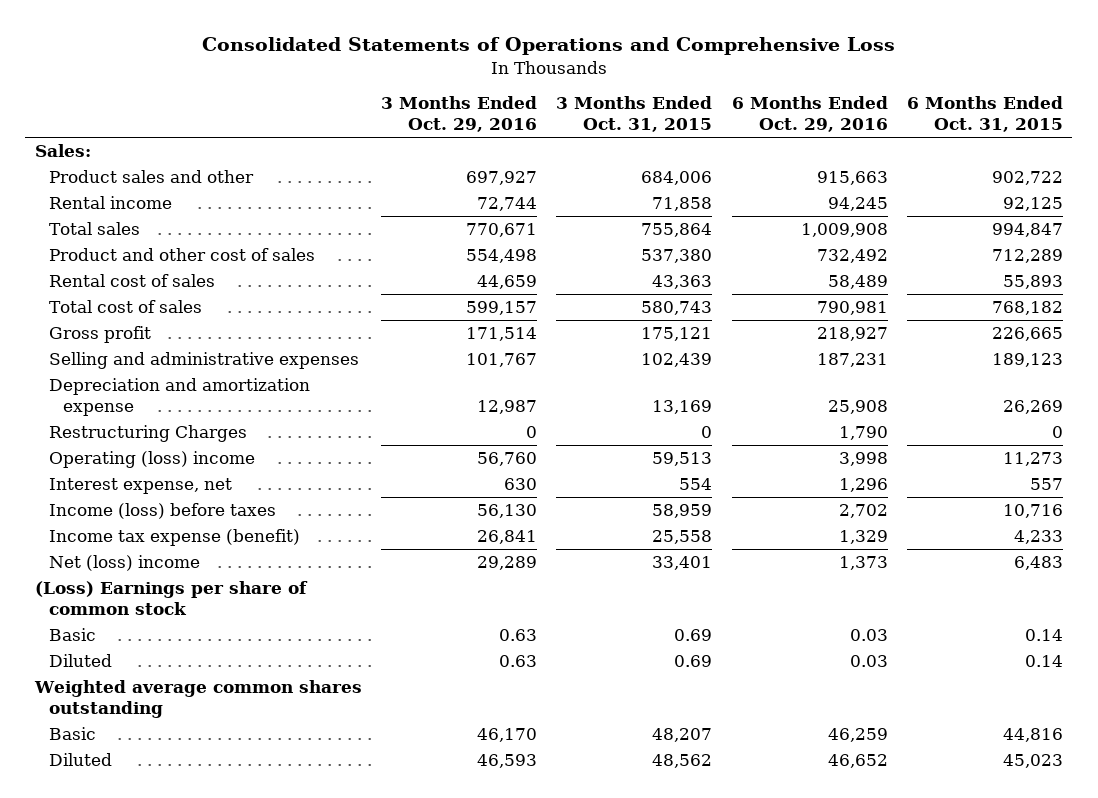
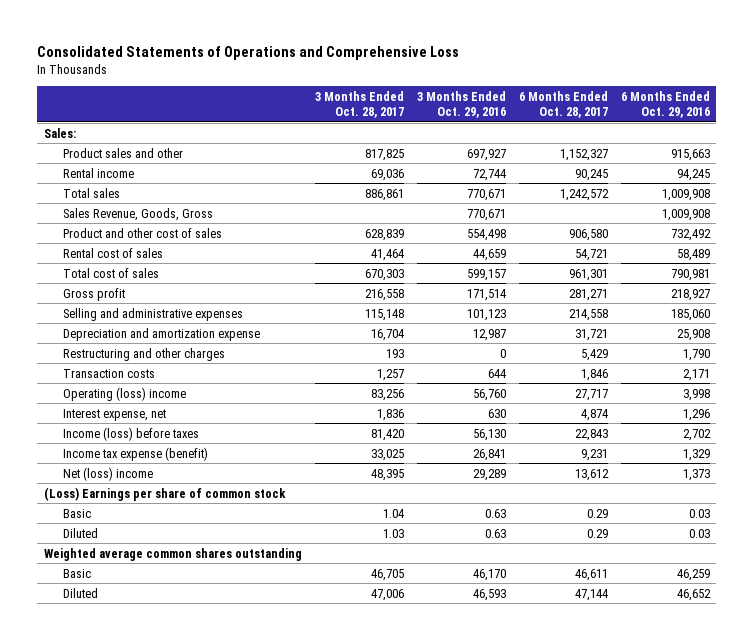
- | 3 Months Ended Oct. 29, 2016 | 3 Months Ended Oct. 31, 2015 | 6 Months Ended Oct. 29, 2016 | 6 Months Ended Oct. 31, 2015
+ | 3 Months Ended Oct. 28, 2017 | 3 Months Ended Oct. 29, 2016 | 6 Months Ended Oct. 28, 2017 | 6 Months Ended Oct. 29, 2016
+ Sales Revenue, Goods, Gross | | 770,671 | | 1,009,908
- Selling and administrative expenses | 101,767 | 102,439 | 187,231 | 189,123
+ Selling and administrative expenses | 115,148 | 101,123 | 214,558 | 185,060
- Restructuring Charges | 0 | 0 | 1,790 | 0
+ Restructuring and other charges | 193 | 0 | 5,429 | 1,790
+ Transaction costs | 1,257 | 644 | 1,846 | 2,171

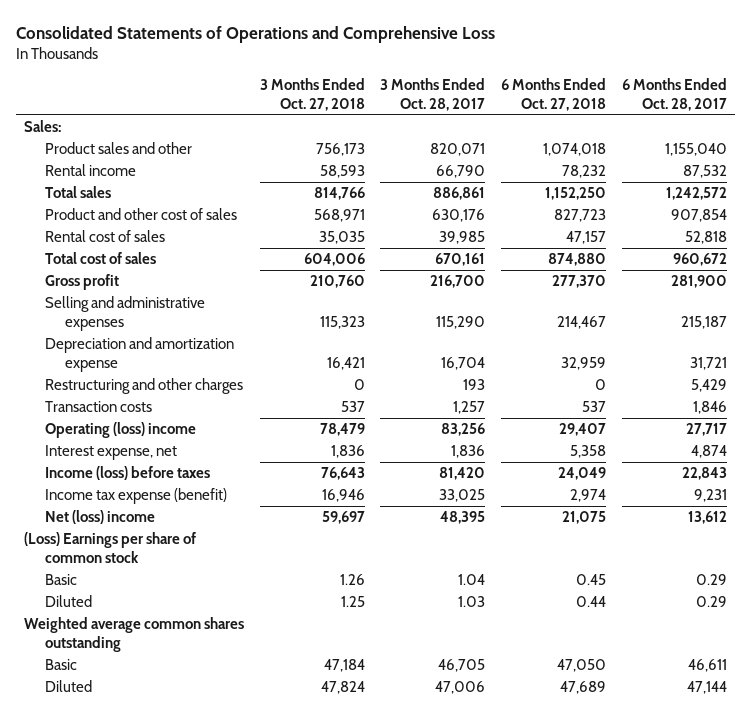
- | 3 Months Ended Oct. 28, 2017 | 3 Months Ended Oct. 29, 2016 | 6 Months Ended Oct. 28, 2017 | 6 Months Ended Oct. 29, 2016
+ | 3 Months Ended Oct. 27, 2018 | 3 Months Ended Oct. 28, 2017 | 6 Months Ended Oct. 27, 2018 | 6 Months Ended Oct. 28, 2017
- Product sales and other | 817,825 | 697,927 | 1,152,327 | 915,663
- Rental income | 69,036 | 72,744 | 90,245 | 94,245
+ Product sales and other | 756,173 | 820,071 | 1,074,018 | 1,155,040
+ Rental income | 58,593 | 66,790 | 78,232 | 87,532
- Sales Revenue, Goods, Gross | | 770,671 | | 1,009,908
- Product and other cost of sales | 628,839 | 554,498 | 906,580 | 732,492
- Rental cost of sales | 41,464 | 44,659 | 54,721 | 58,489
- Total cost of sales | 670,303 | 599,157 | 961,301 | 790,981
- Gross profit | 216,558 | 171,514 | 281,271 | 218,927
- Selling and administrative expenses | 115,148 | 101,123 | 214,558 | 185,060
+ Product and other cost of sales | 568,971 | 630,176 | 827,723 | 907,854
+ Rental cost of sales | 35,035 | 39,985 | 47,157 | 52,818
+ Total cost of sales | 604,006 | 670,161 | 874,880 | 960,672
+ Gross profit | 210,760 | 216,700 | 277,370 | 281,900
+ Selling and administrative expenses | 115,323 | 115,290 | 214,467 | 215,187

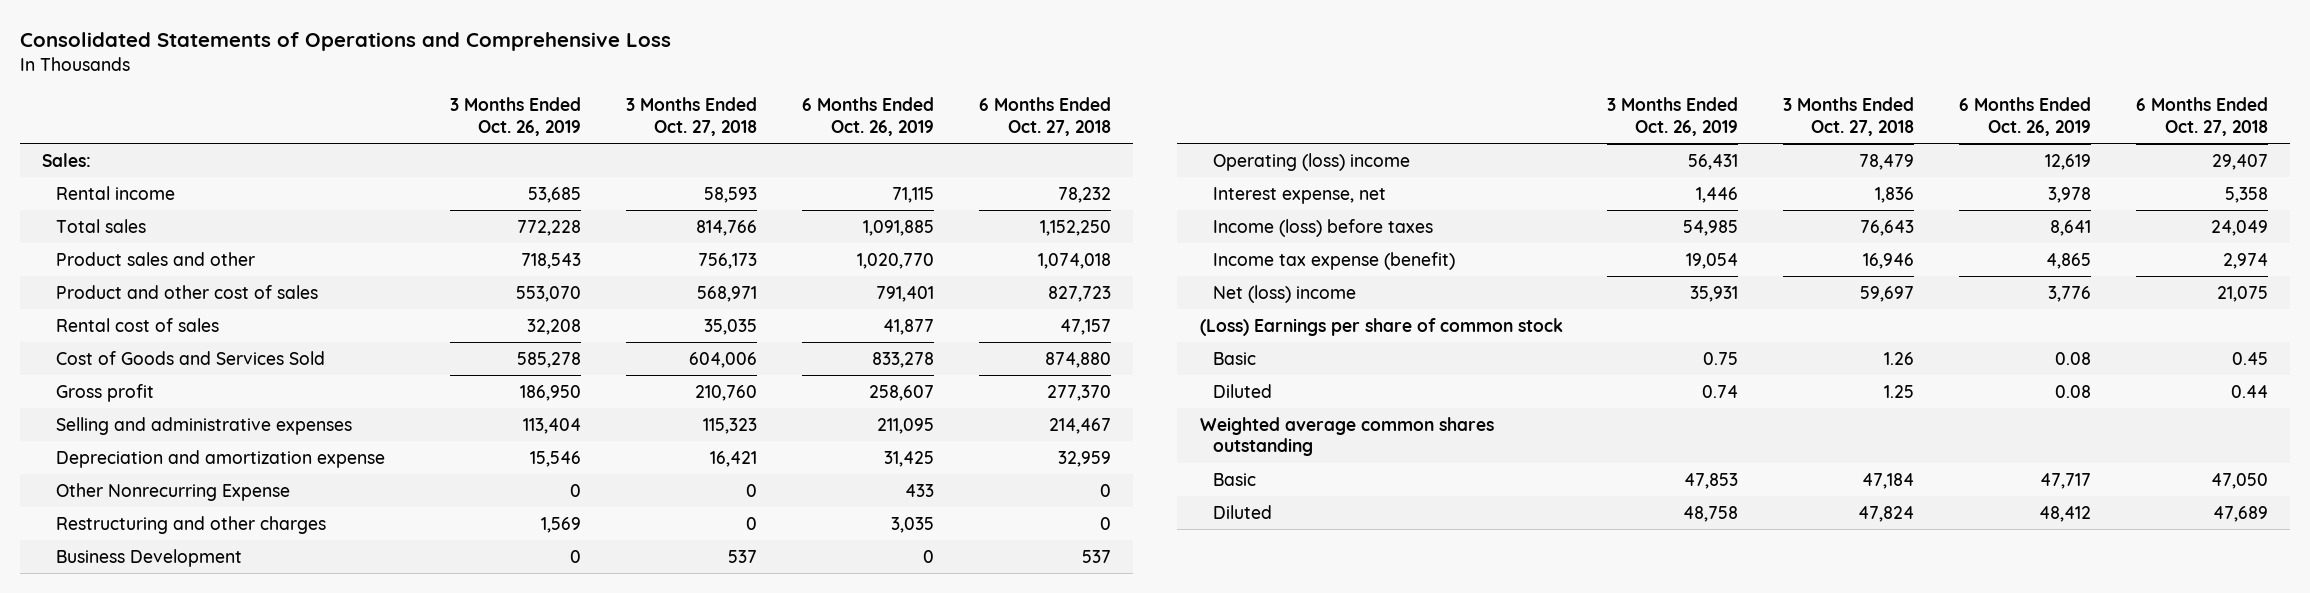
- | 3 Months Ended Oct. 27, 2018 | 3 Months Ended Oct. 28, 2017 | 6 Months Ended Oct. 27, 2018 | 6 Months Ended Oct. 28, 2017
+ | 3 Months Ended Oct. 26, 2019 | 3 Months Ended Oct. 27, 2018 | 6 Months Ended Oct. 26, 2019 | 6 Months Ended Oct. 27, 2018
moved down: Product sales and other | 718,543 | 756,173 | 1,020,770 | 1,074,018
- Total cost of sales | 604,006 | 670,161 | 874,880 | 960,672
+ Cost of Goods and Services Sold | 585,278 | 604,006 | 833,278 | 874,880
+ Other Nonrecurring Expense | 0 | 0 | 433 | 0
- Transaction costs | 537 | 1,257 | 537 | 1,846
+ Business Development | 0 | 537 | 0 | 537

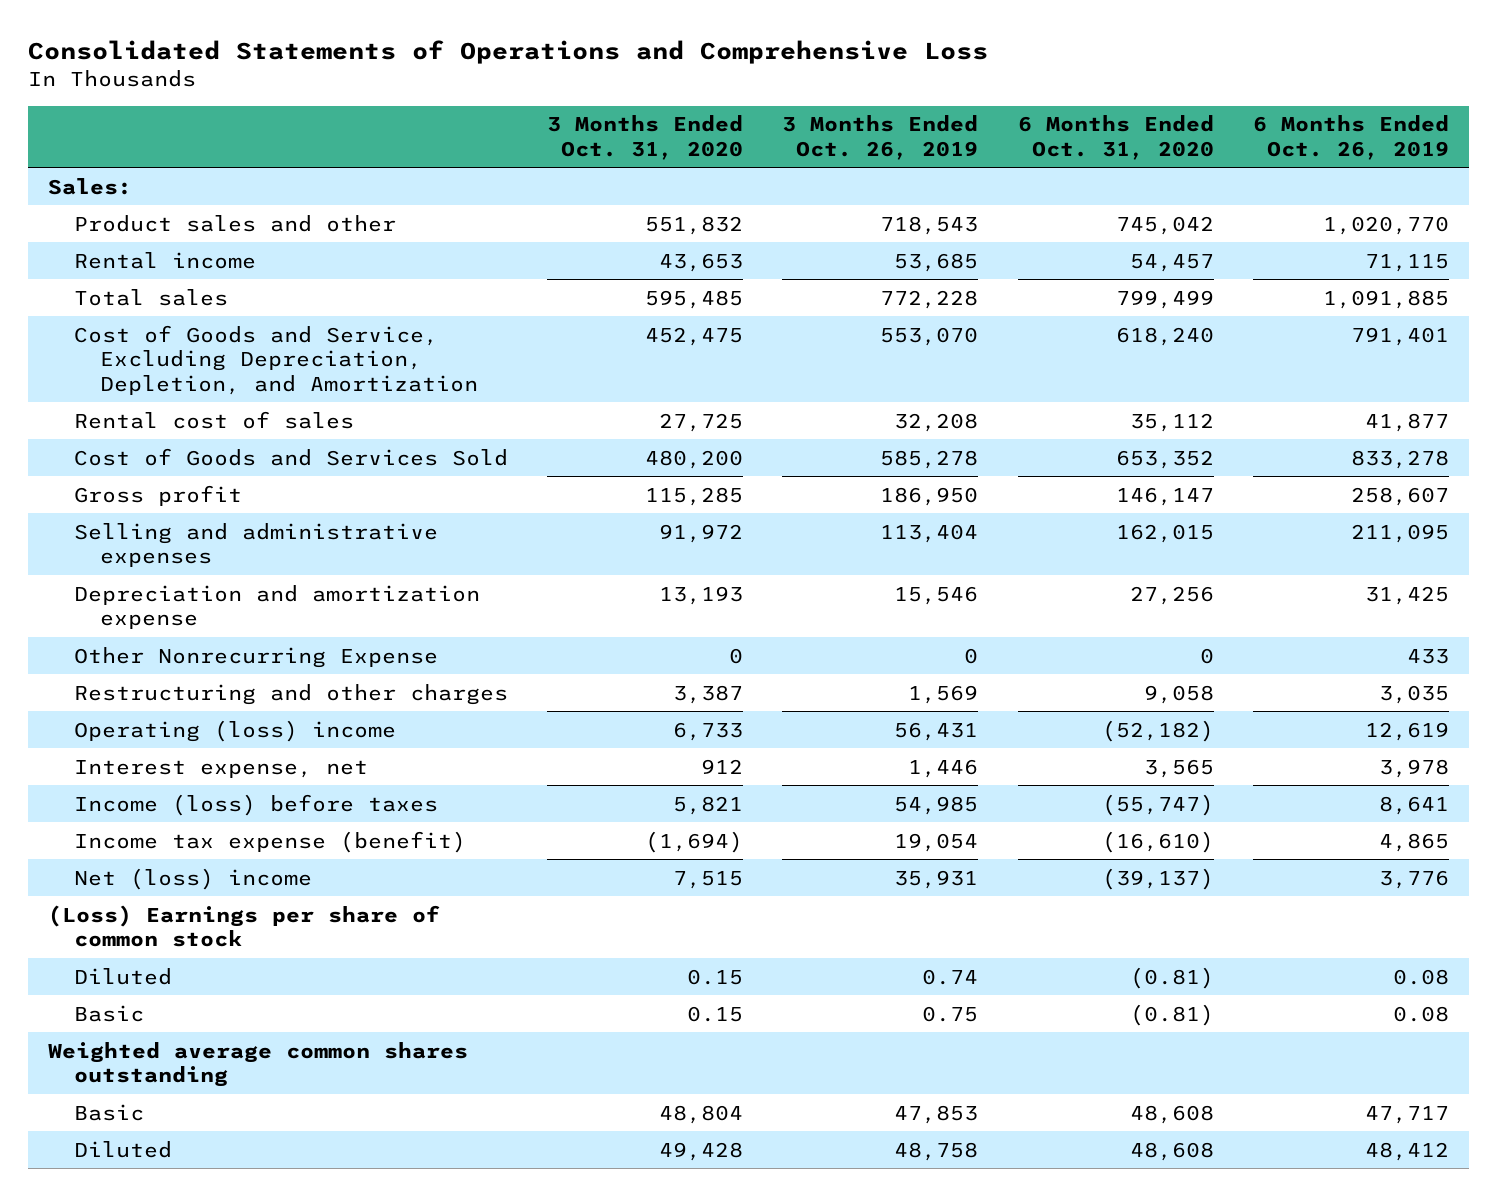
- | 3 Months Ended Oct. 26, 2019 | 3 Months Ended Oct. 27, 2018 | 6 Months Ended Oct. 26, 2019 | 6 Months Ended Oct. 27, 2018
+ | 3 Months Ended Oct. 31, 2020 | 3 Months Ended Oct. 26, 2019 | 6 Months Ended Oct. 31, 2020 | 6 Months Ended Oct. 26, 2019
moved up: Product sales and other | 551,832 | 718,543 | 745,042 | 1,020,770
- Product and other cost of sales | 553,070 | 568,971 | 791,401 | 827,723
+ Cost of Goods and Service, Excluding Depreciation, Depletion, and Amortization | 452,475 | 553,070 | 618,240 | 791,401
- Business Development | 0 | 537 | 0 | 537
moved down: Basic | 0.15 | 0.75 | (0.81) | 0.08

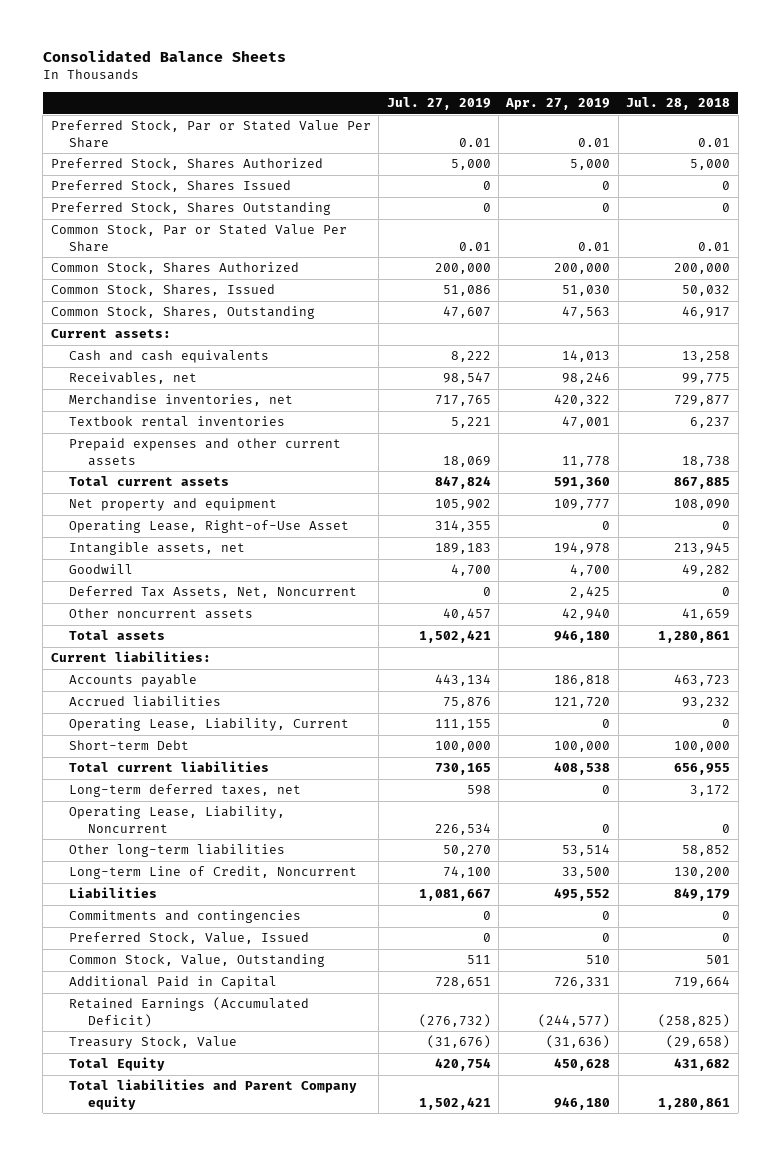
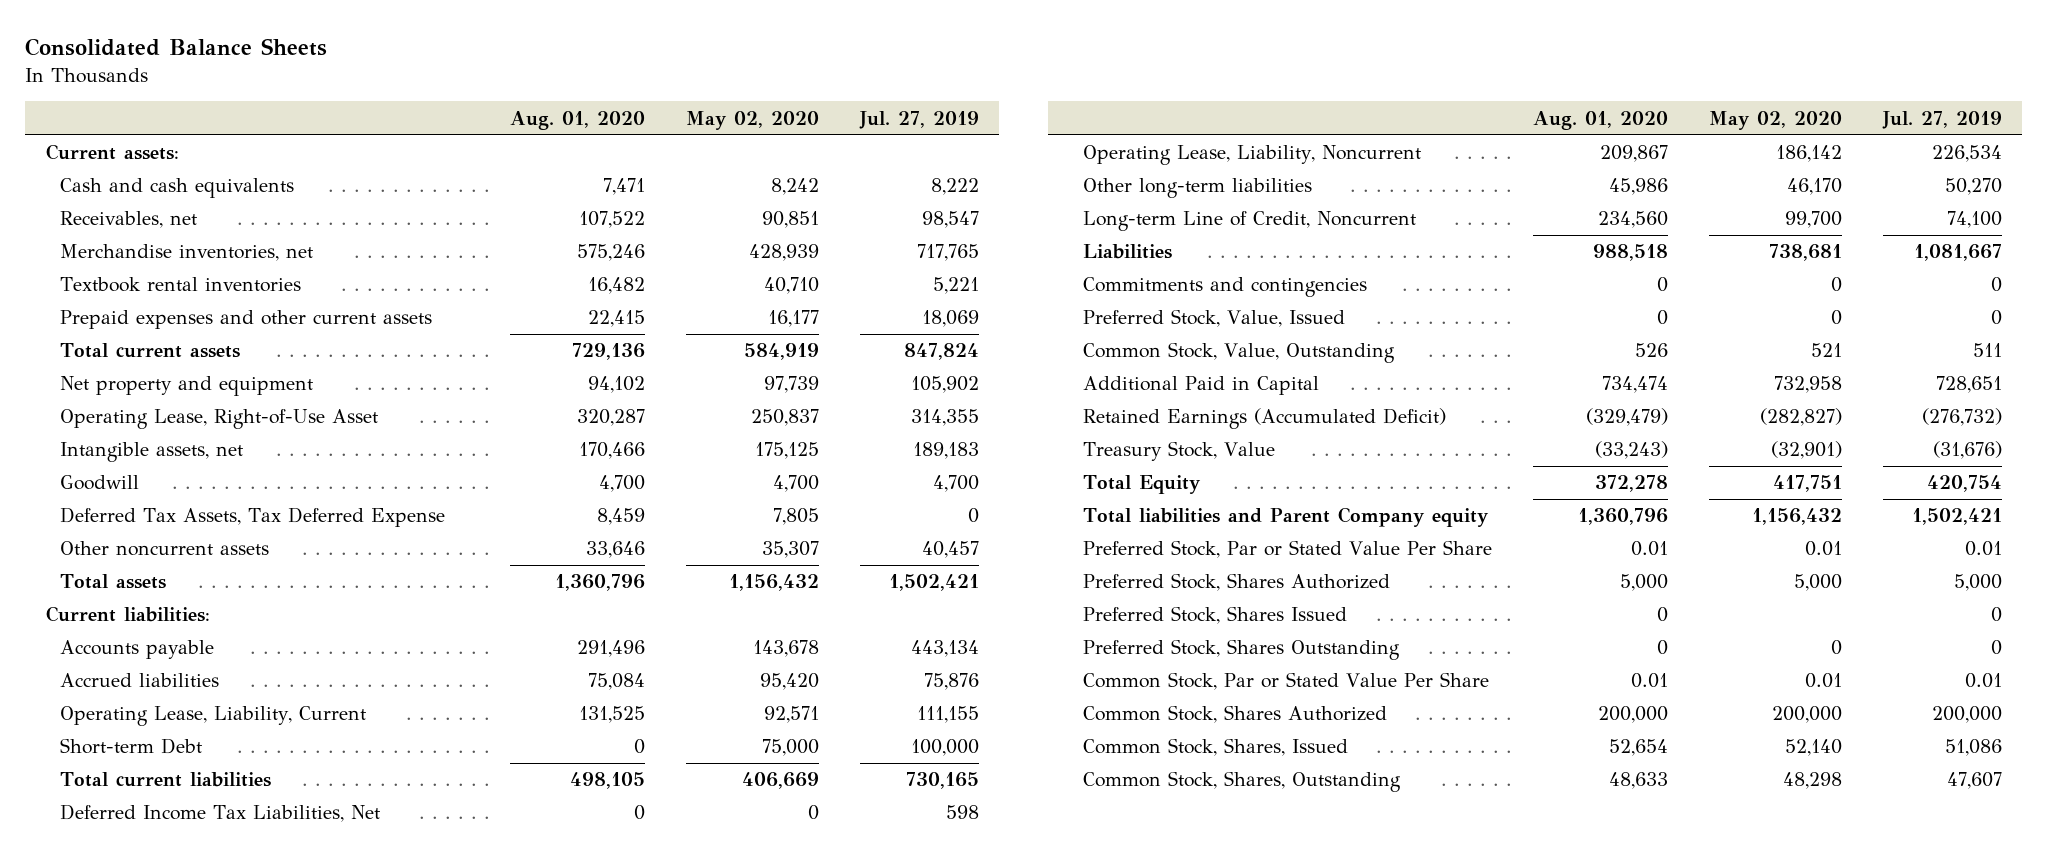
- | Jul. 27, 2019 | Apr. 27, 2019 | Jul. 28, 2018
+ | Aug. 01, 2020 | May 02, 2020 | Jul. 27, 2019
- Deferred Tax Assets, Net, Noncurrent | 0 | 2,425 | 0
+ Deferred Tax Assets, Tax Deferred Expense | 8,459 | 7,805 | 0
- Long-term deferred taxes, net | 598 | 0 | 3,172
+ Deferred Income Tax Liabilities, Net | 0 | 0 | 598
moved down: Preferred Stock, Par or Stated Value Per Share | 0.01 | 0.01 | 0.01
moved down: Preferred Stock, Shares Authorized | 5,000 | 5,000 | 5,000
moved down: Preferred Stock, Shares Issued | 0 | | 0
moved down: Preferred Stock, Shares Outstanding | 0 | 0 | 0
moved down: Common Stock, Par or Stated Value Per Share | 0.01 | 0.01 | 0.01
moved down: Common Stock, Shares Authorized | 200,000 | 200,000 | 200,000
moved down: Common Stock, Shares, Issued | 52,654 | 52,140 | 51,086
moved down: Common Stock, Shares, Outstanding | 48,633 | 48,298 | 47,607

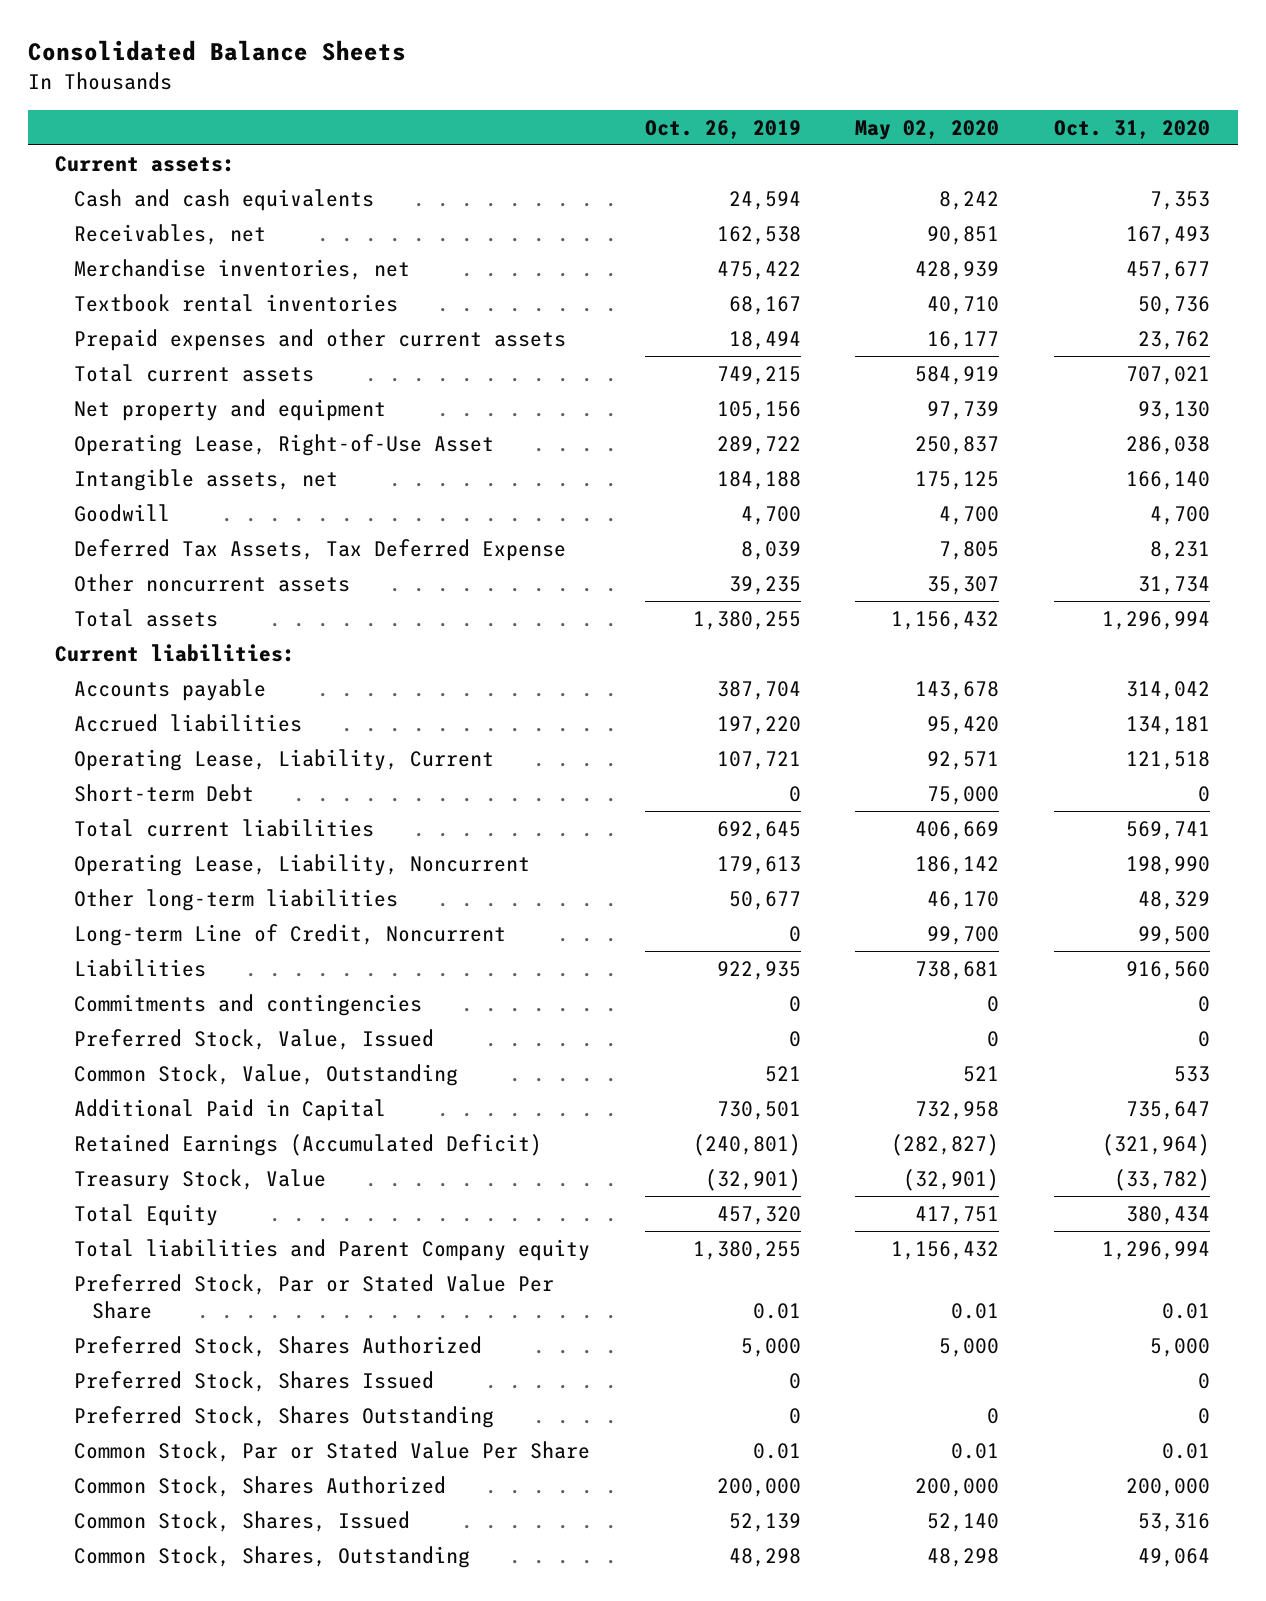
- | Aug. 01, 2020 | May 02, 2020 | Jul. 27, 2019
+ | Oct. 26, 2019 | May 02, 2020 | Oct. 31, 2020
- Deferred Income Tax Liabilities, Net | 0 | 0 | 598

